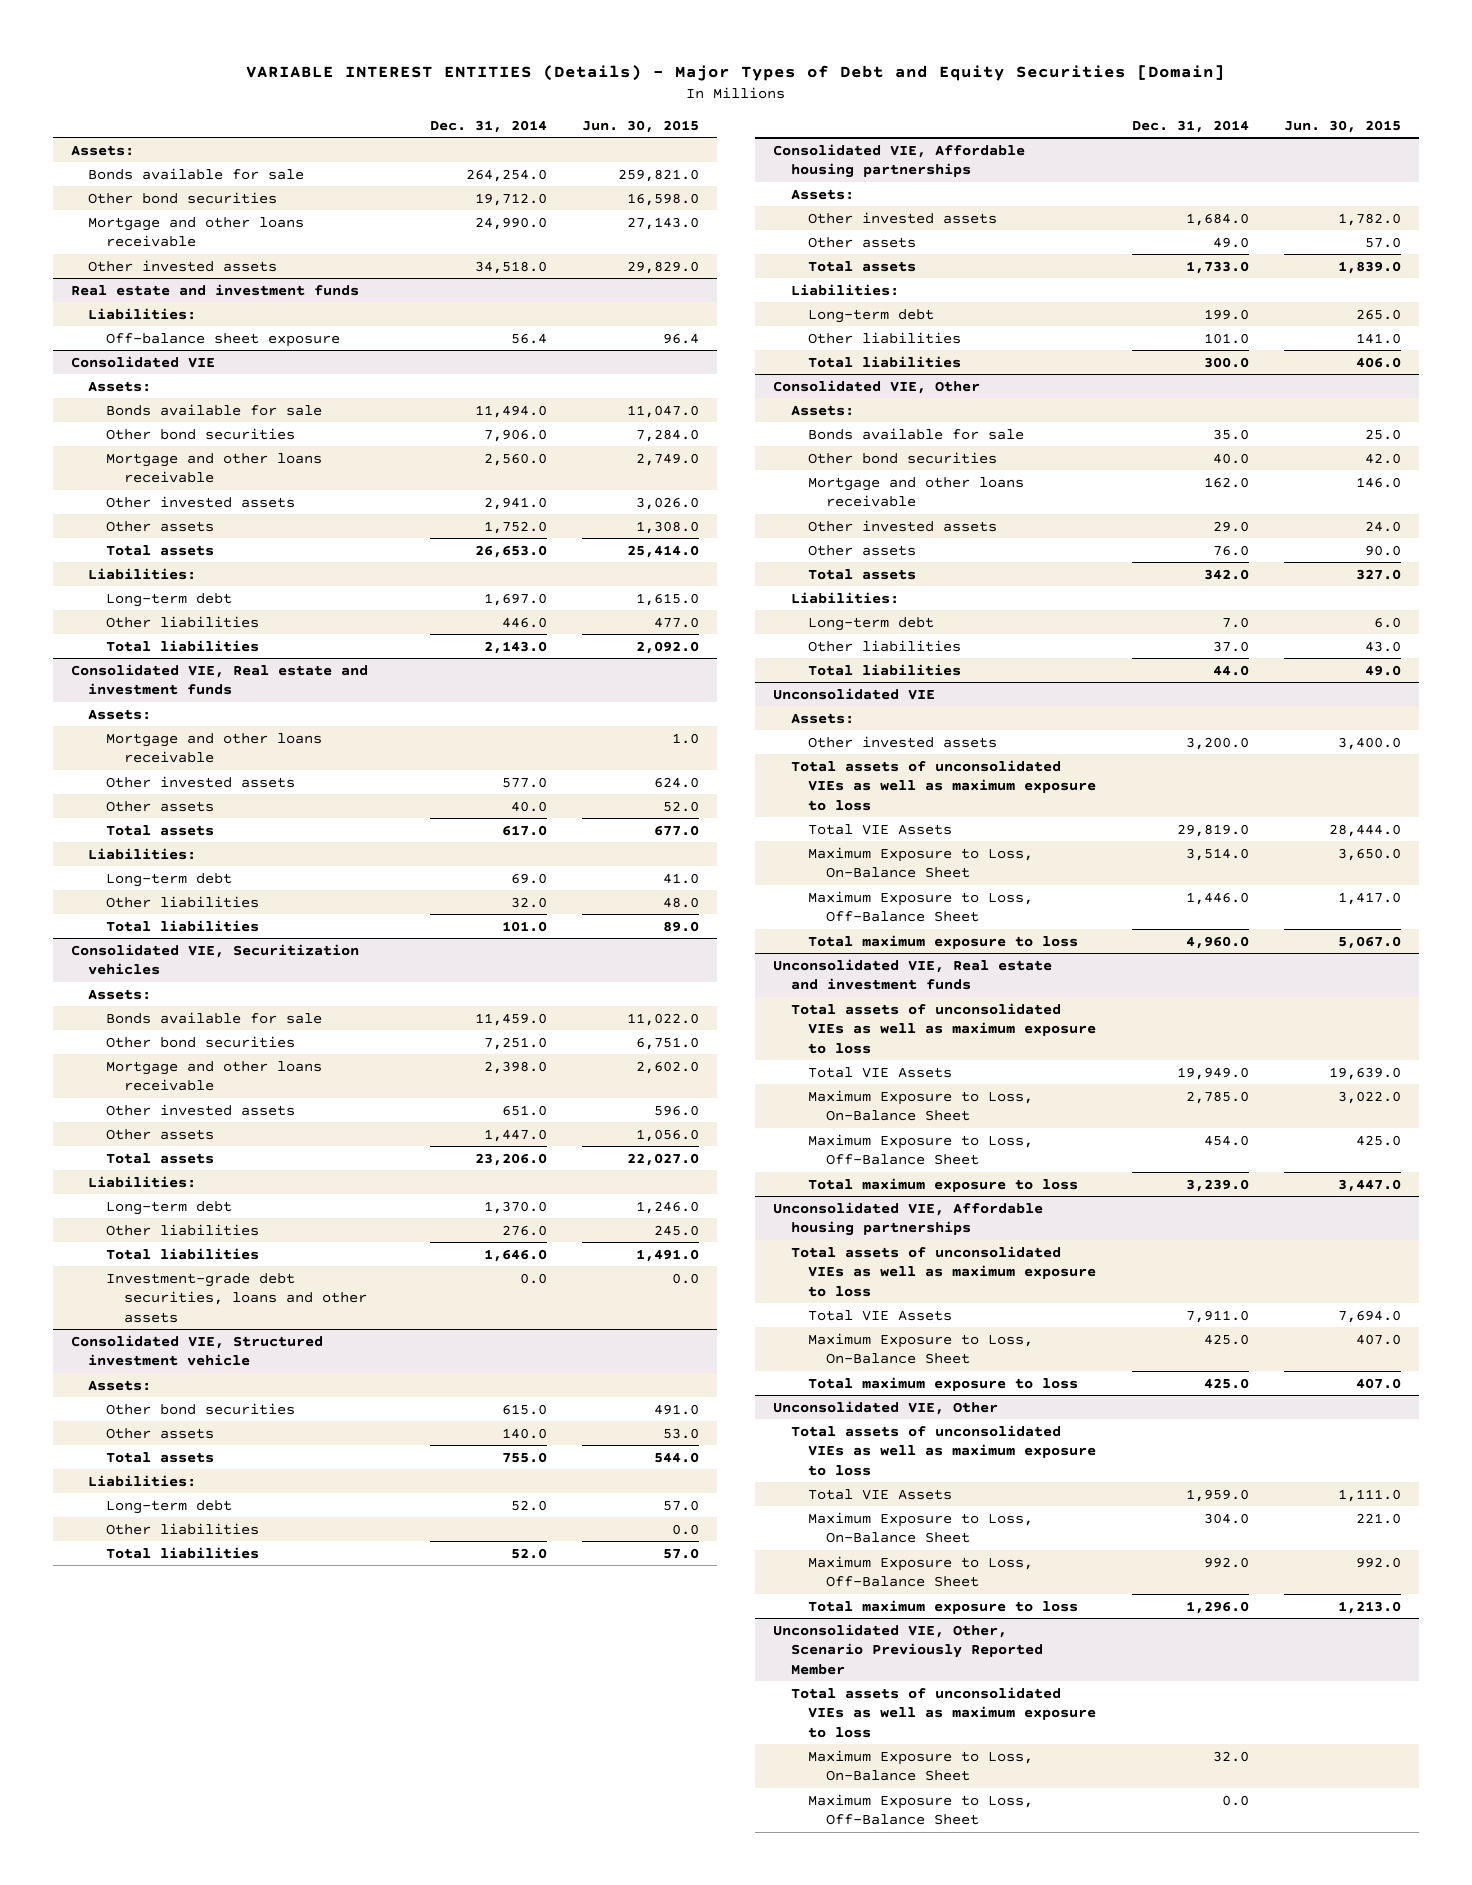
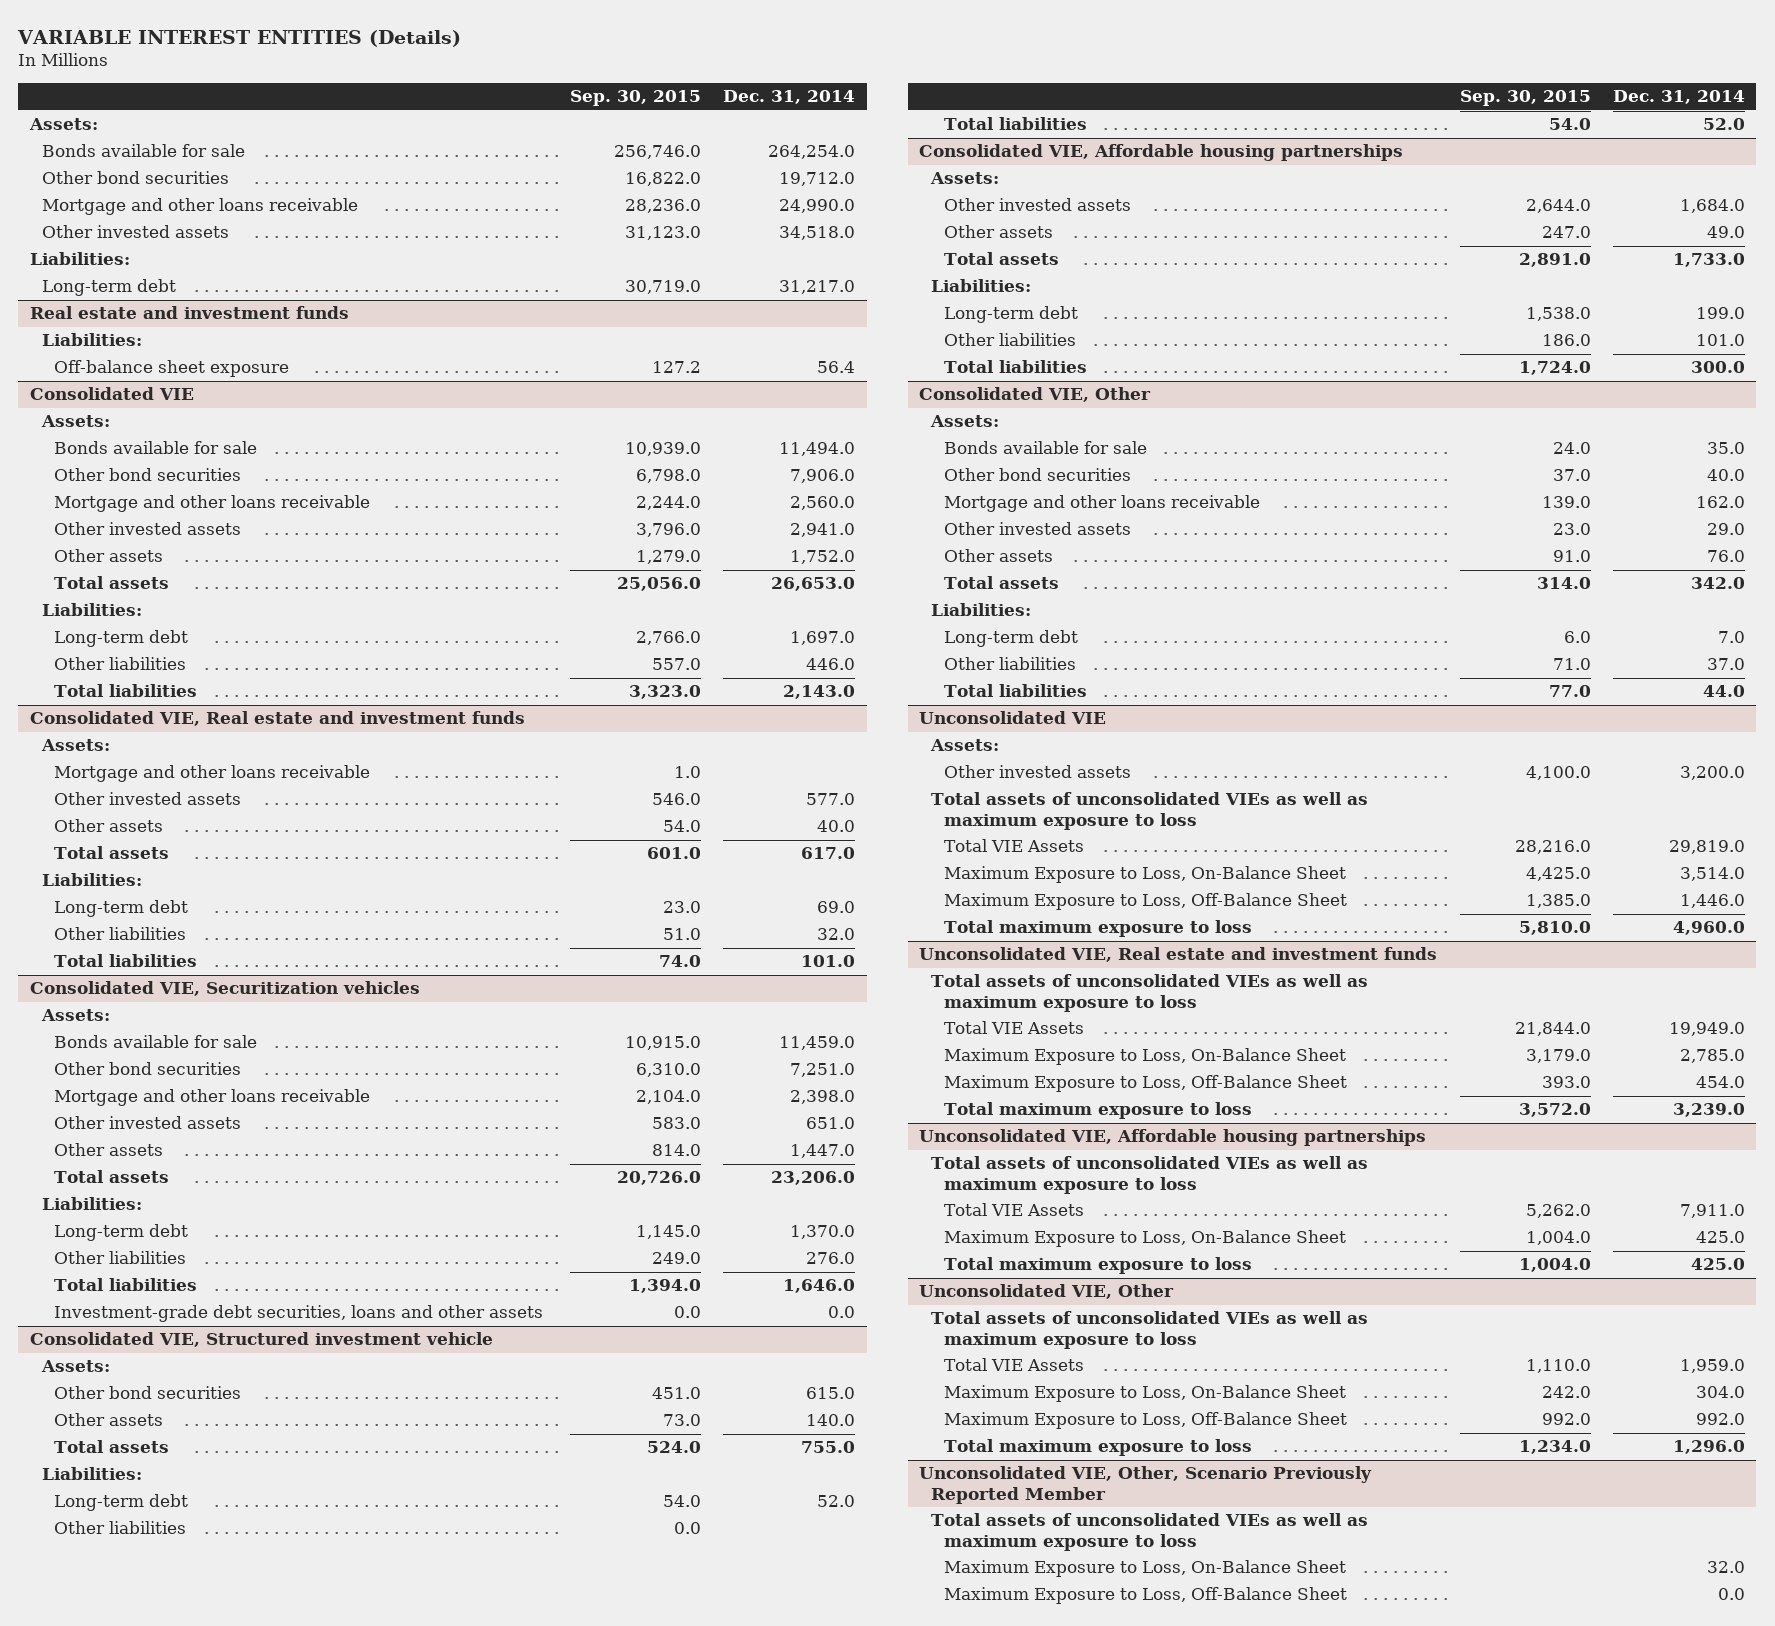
- VARIABLE INTEREST ENTITIES (Details) - Major Types of Debt and Equity Securities [Domain]
+ VARIABLE INTEREST ENTITIES (Details)
- | Dec. 31, 2014 | Jun. 30, 2015
+ | Sep. 30, 2015 | Dec. 31, 2014
+ Liabilities:
+ Long-term debt | 30,719.0 | 31,217.0

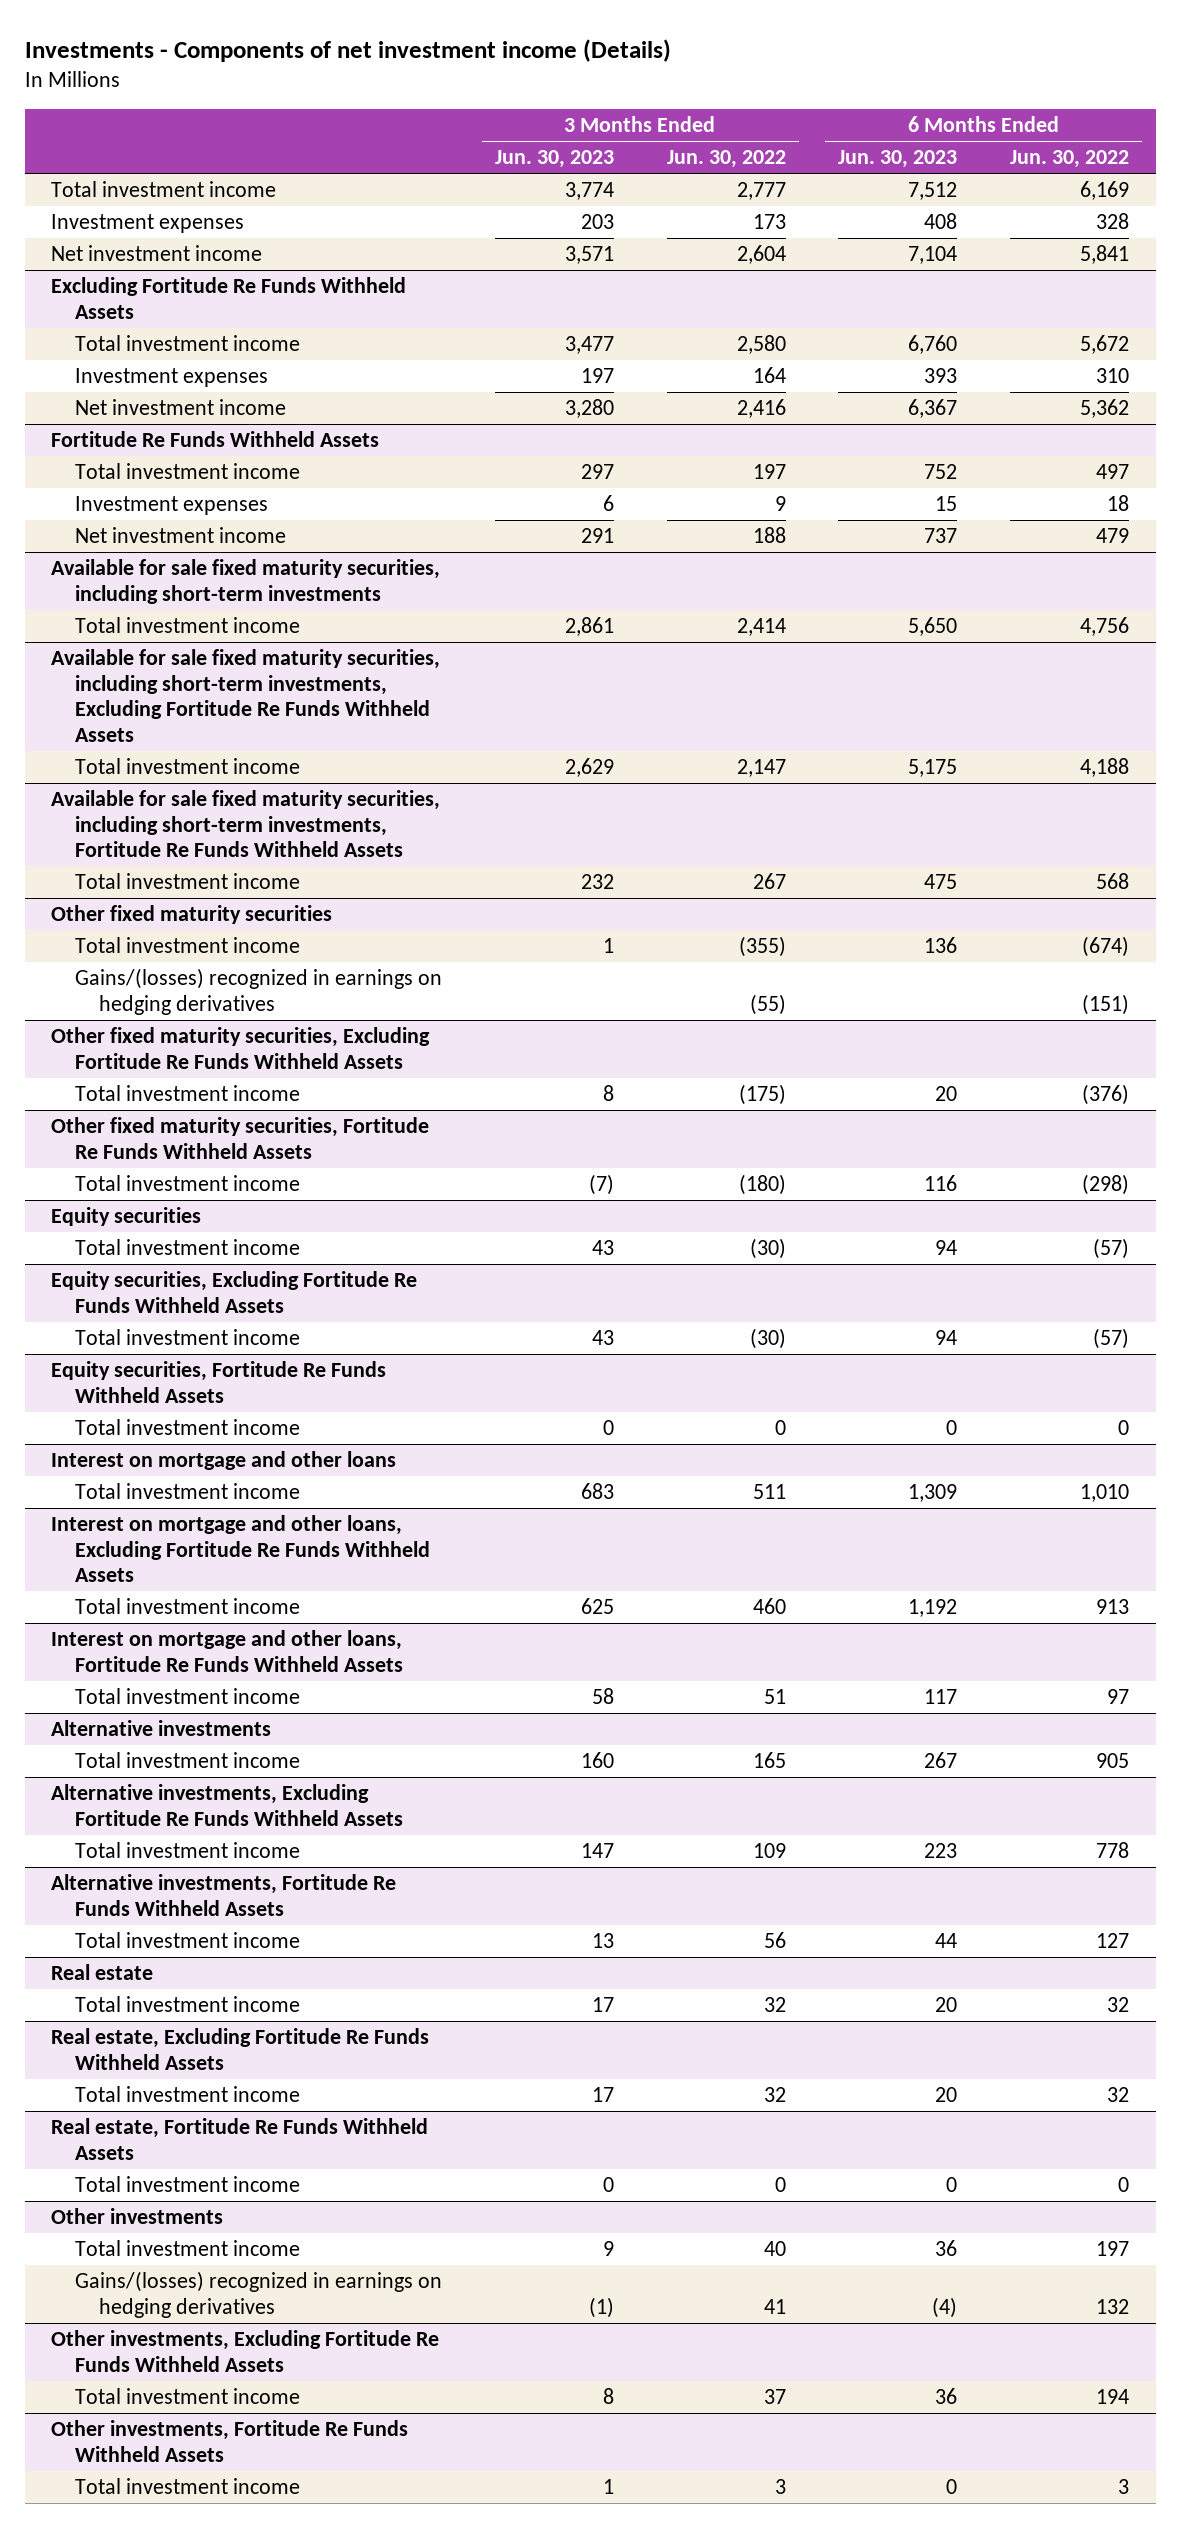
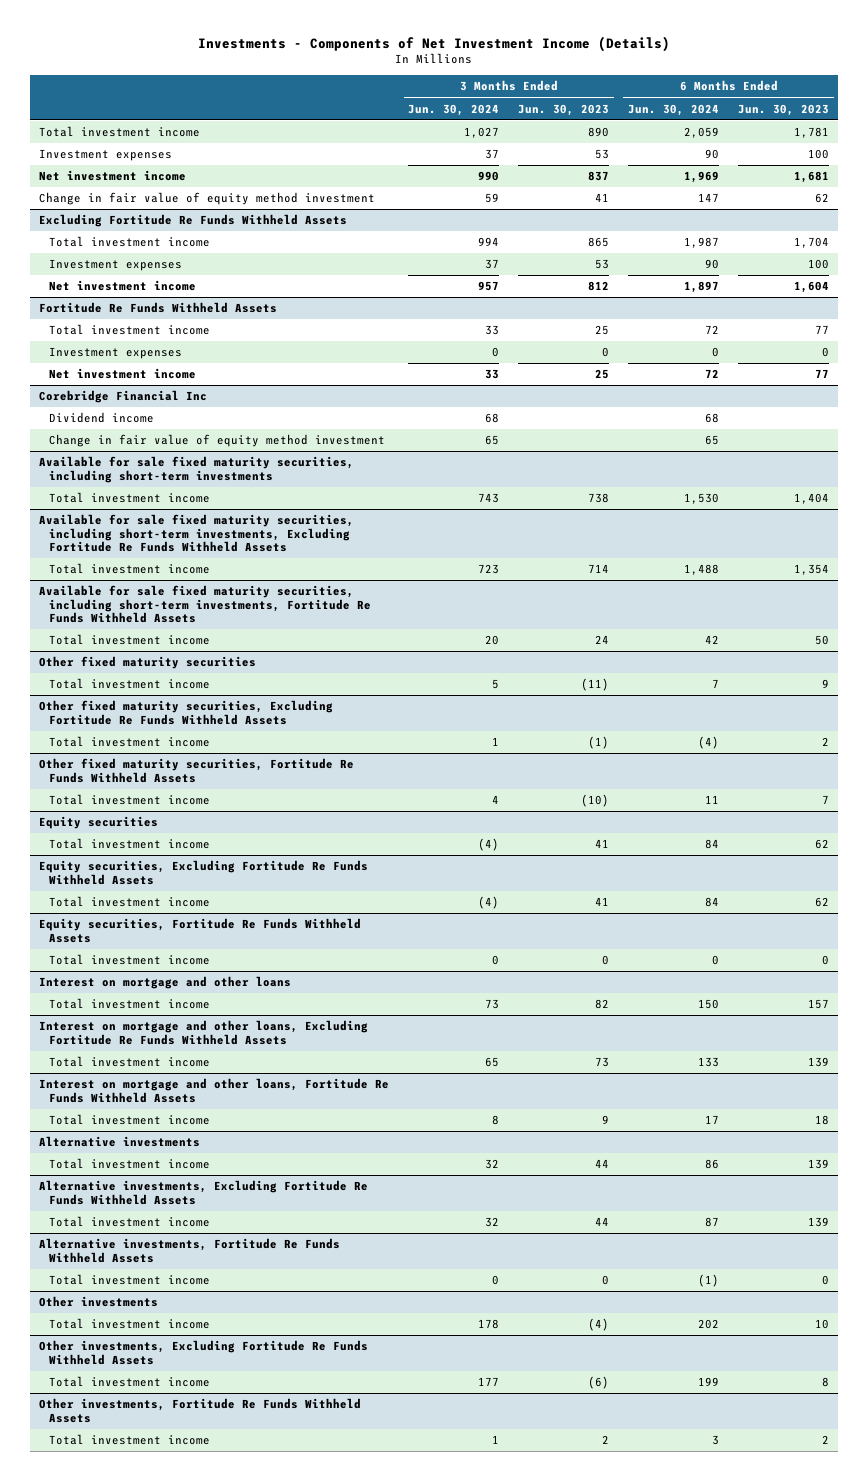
- Investments - Components of net investment income (Details)
+ Investments - Components of Net Investment Income (Details)
- | 3 Months Ended Jun. 30, 2023 | 3 Months Ended Jun. 30, 2022 | 6 Months Ended Jun. 30, 2023 | 6 Months Ended Jun. 30, 2022
+ | 3 Months Ended Jun. 30, 2024 | 3 Months Ended Jun. 30, 2023 | 6 Months Ended Jun. 30, 2024 | 6 Months Ended Jun. 30, 2023
- Total investment income | 3,774 | 2,777 | 7,512 | 6,169
- Investment expenses | 203 | 173 | 408 | 328
- Net investment income | 3,571 | 2,604 | 7,104 | 5,841
+ Total investment income | 1,027 | 890 | 2,059 | 1,781
+ Investment expenses | 37 | 53 | 90 | 100
+ Net investment income | 990 | 837 | 1,969 | 1,681
+ Change in fair value of equity method investment | 59 | 41 | 147 | 62
@ Excluding Fortitude Re Funds Withheld Assets
- Total investment income | 3,477 | 2,580 | 6,760 | 5,672
- Investment expenses | 197 | 164 | 393 | 310
- Net investment income | 3,280 | 2,416 | 6,367 | 5,362
+ Total investment income | 994 | 865 | 1,987 | 1,704
+ Investment expenses | 37 | 53 | 90 | 100
+ Net investment income | 957 | 812 | 1,897 | 1,604
@ Fortitude Re Funds Withheld Assets
- Total investment income | 297 | 197 | 752 | 497
- Investment expenses | 6 | 9 | 15 | 18
- Net investment income | 291 | 188 | 737 | 479
+ Total investment income | 33 | 25 | 72 | 77
+ Investment expenses | 0 | 0 | 0 | 0
+ Net investment income | 33 | 25 | 72 | 77
+ Corebridge Financial Inc
+ Dividend income | 68 | | 68 |
+ Change in fair value of equity method investment | 65 | | 65 |
@ Available for sale fixed maturity securities, including short-term investments
- Total investment income | 2,861 | 2,414 | 5,650 | 4,756
+ Total investment income | 743 | 738 | 1,530 | 1,404
@ Available for sale fixed maturity securities, including short-term investments, Excluding Fortitude Re Funds Withheld Assets
- Total investment income | 2,629 | 2,147 | 5,175 | 4,188
+ Total investment income | 723 | 714 | 1,488 | 1,354
@ Available for sale fixed maturity securities, including short-term investments, Fortitude Re Funds Withheld Assets
- Total investment income | 232 | 267 | 475 | 568
+ Total investment income | 20 | 24 | 42 | 50
@ Other fixed maturity securities
- Total investment income | 1 | (355) | 136 | (674)
- Gains/(losses) recognized in earnings on hedging derivatives | | (55) | | (151)
+ Total investment income | 5 | (11) | 7 | 9
@ Other fixed maturity securities, Excluding Fortitude Re Funds Withheld Assets
- Total investment income | 8 | (175) | 20 | (376)
+ Total investment income | 1 | (1) | (4) | 2
@ Other fixed maturity securities, Fortitude Re Funds Withheld Assets
- Total investment income | (7) | (180) | 116 | (298)
+ Total investment income | 4 | (10) | 11 | 7
@ Equity securities
- Total investment income | 43 | (30) | 94 | (57)
+ Total investment income | (4) | 41 | 84 | 62
@ Equity securities, Excluding Fortitude Re Funds Withheld Assets
- Total investment income | 43 | (30) | 94 | (57)
+ Total investment income | (4) | 41 | 84 | 62
@ Interest on mortgage and other loans
- Total investment income | 683 | 511 | 1,309 | 1,010
+ Total investment income | 73 | 82 | 150 | 157
@ Interest on mortgage and other loans, Excluding Fortitude Re Funds Withheld Assets
- Total investment income | 625 | 460 | 1,192 | 913
+ Total investment income | 65 | 73 | 133 | 139
@ Interest on mortgage and other loans, Fortitude Re Funds Withheld Assets
- Total investment income | 58 | 51 | 117 | 97
+ Total investment income | 8 | 9 | 17 | 18
@ Alternative investments
- Total investment income | 160 | 165 | 267 | 905
+ Total investment income | 32 | 44 | 86 | 139
@ Alternative investments, Excluding Fortitude Re Funds Withheld Assets
- Total investment income | 147 | 109 | 223 | 778
+ Total investment income | 32 | 44 | 87 | 139
@ Alternative investments, Fortitude Re Funds Withheld Assets
- Total investment income | 13 | 56 | 44 | 127
- Real estate
- Total investment income | 17 | 32 | 20 | 32
- Real estate, Excluding Fortitude Re Funds Withheld Assets
- Total investment income | 17 | 32 | 20 | 32
- Real estate, Fortitude Re Funds Withheld Assets
@ Other investments
- Total investment income | 9 | 40 | 36 | 197
- Gains/(losses) recognized in earnings on hedging derivatives | (1) | 41 | (4) | 132
+ Total investment income | 178 | (4) | 202 | 10
@ Other investments, Excluding Fortitude Re Funds Withheld Assets
- Total investment income | 8 | 37 | 36 | 194
+ Total investment income | 177 | (6) | 199 | 8
@ Other investments, Fortitude Re Funds Withheld Assets
- Total investment income | 1 | 3 | 0 | 3
+ Total investment income | 1 | 2 | 3 | 2

